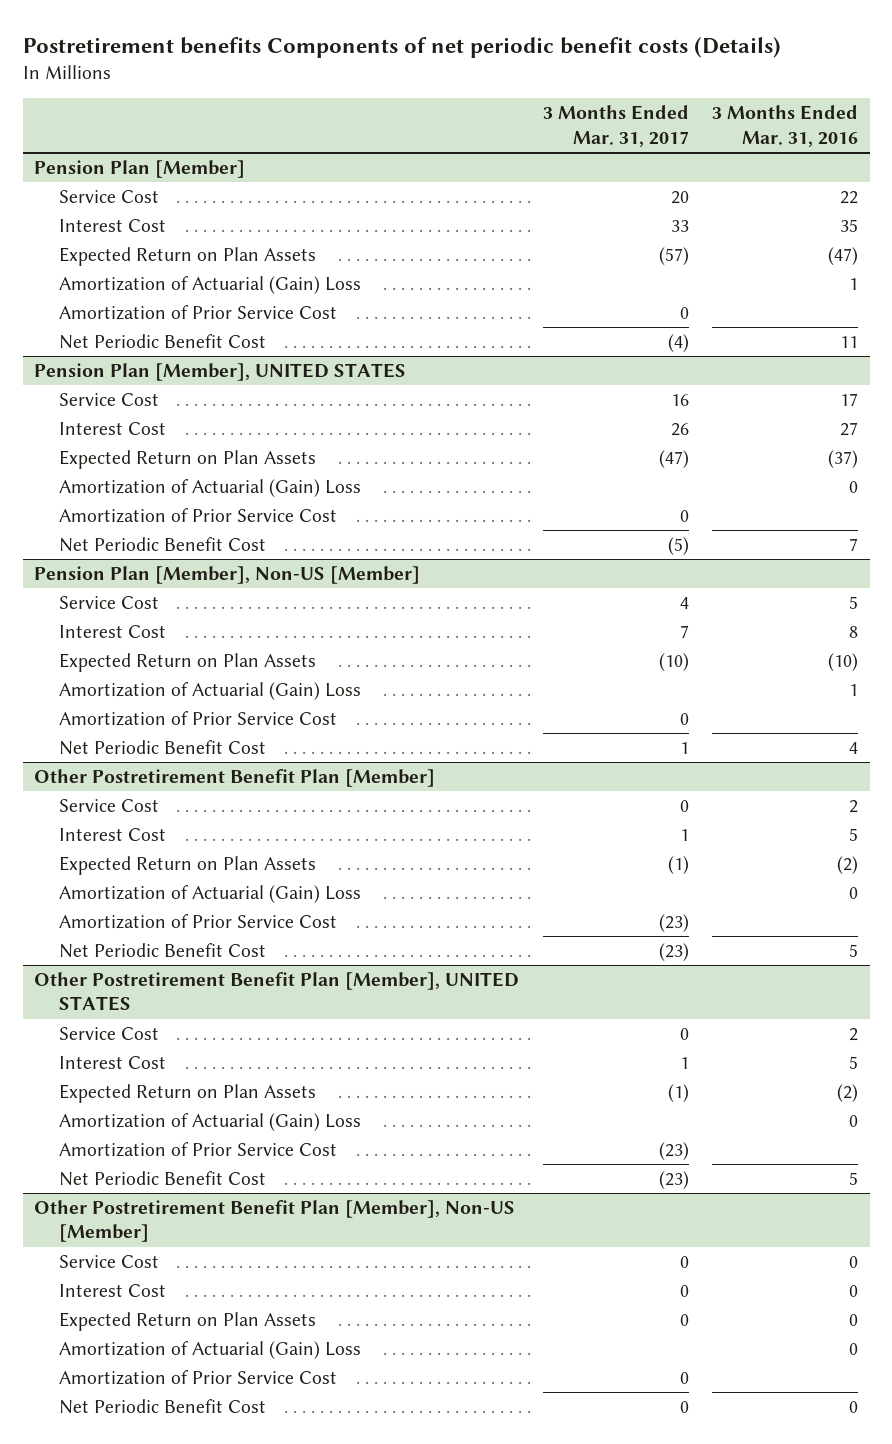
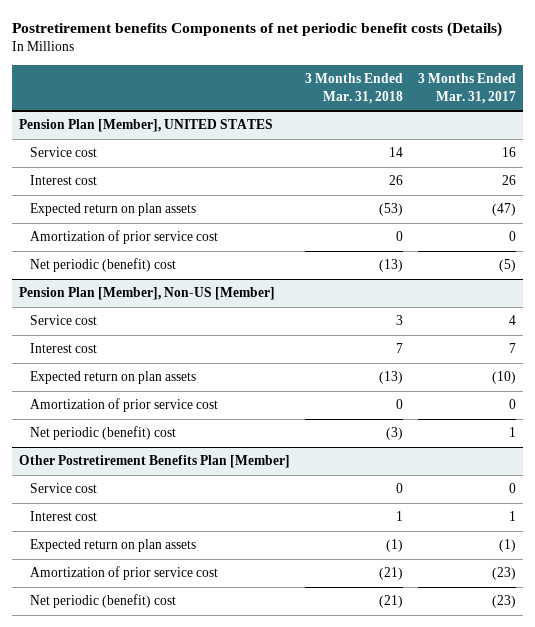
- | 3 Months Ended Mar. 31, 2017 | 3 Months Ended Mar. 31, 2016
+ | 3 Months Ended Mar. 31, 2018 | 3 Months Ended Mar. 31, 2017
- Pension Plan [Member]
- Service Cost | 20 | 22
- Interest Cost | 33 | 35
- Expected Return on Plan Assets | (57) | (47)
- Amortization of Actuarial (Gain) Loss | | 1
- Amortization of Prior Service Cost | 0 |
- Net Periodic Benefit Cost | (4) | 11
@ Pension Plan [Member], UNITED STATES
- Service Cost | 16 | 17
- Interest Cost | 26 | 27
- Expected Return on Plan Assets | (47) | (37)
- Amortization of Actuarial (Gain) Loss | | 0
- Amortization of Prior Service Cost | 0 |
- Net Periodic Benefit Cost | (5) | 7
+ Service cost | 14 | 16
+ Interest cost | 26 | 26
+ Expected return on plan assets | (53) | (47)
+ Amortization of prior service cost | 0 | 0
+ Net periodic (benefit) cost | (13) | (5)
@ Pension Plan [Member], Non-US [Member]
- Service Cost | 4 | 5
- Interest Cost | 7 | 8
- Expected Return on Plan Assets | (10) | (10)
- Amortization of Actuarial (Gain) Loss | | 1
- Amortization of Prior Service Cost | 0 |
- Net Periodic Benefit Cost | 1 | 4
- Other Postretirement Benefit Plan [Member]
- Service Cost | 0 | 2
- Interest Cost | 1 | 5
- Expected Return on Plan Assets | (1) | (2)
- Amortization of Actuarial (Gain) Loss | | 0
- Amortization of Prior Service Cost | (23) |
- Net Periodic Benefit Cost | (23) | 5
- Other Postretirement Benefit Plan [Member], UNITED STATES
- Service Cost | 0 | 2
- Interest Cost | 1 | 5
- Expected Return on Plan Assets | (1) | (2)
- Amortization of Actuarial (Gain) Loss | | 0
- Amortization of Prior Service Cost | (23) |
- Net Periodic Benefit Cost | (23) | 5
- Other Postretirement Benefit Plan [Member], Non-US [Member]
- Service Cost | 0 | 0
- Interest Cost | 0 | 0
- Expected Return on Plan Assets | 0 | 0
- Amortization of Actuarial (Gain) Loss | | 0
- Amortization of Prior Service Cost | 0 |
- Net Periodic Benefit Cost | 0 | 0
@ Pension Plan [Member], Non-US [Member]
+ Service cost | 3 | 4
+ Interest cost | 7 | 7
+ Expected return on plan assets | (13) | (10)
+ Amortization of prior service cost | 0 | 0
+ Net periodic (benefit) cost | (3) | 1
+ Other Postretirement Benefits Plan [Member]
+ Service cost | 0 | 0
+ Interest cost | 1 | 1
+ Expected return on plan assets | (1) | (1)
+ Amortization of prior service cost | (21) | (23)
+ Net periodic (benefit) cost | (21) | (23)

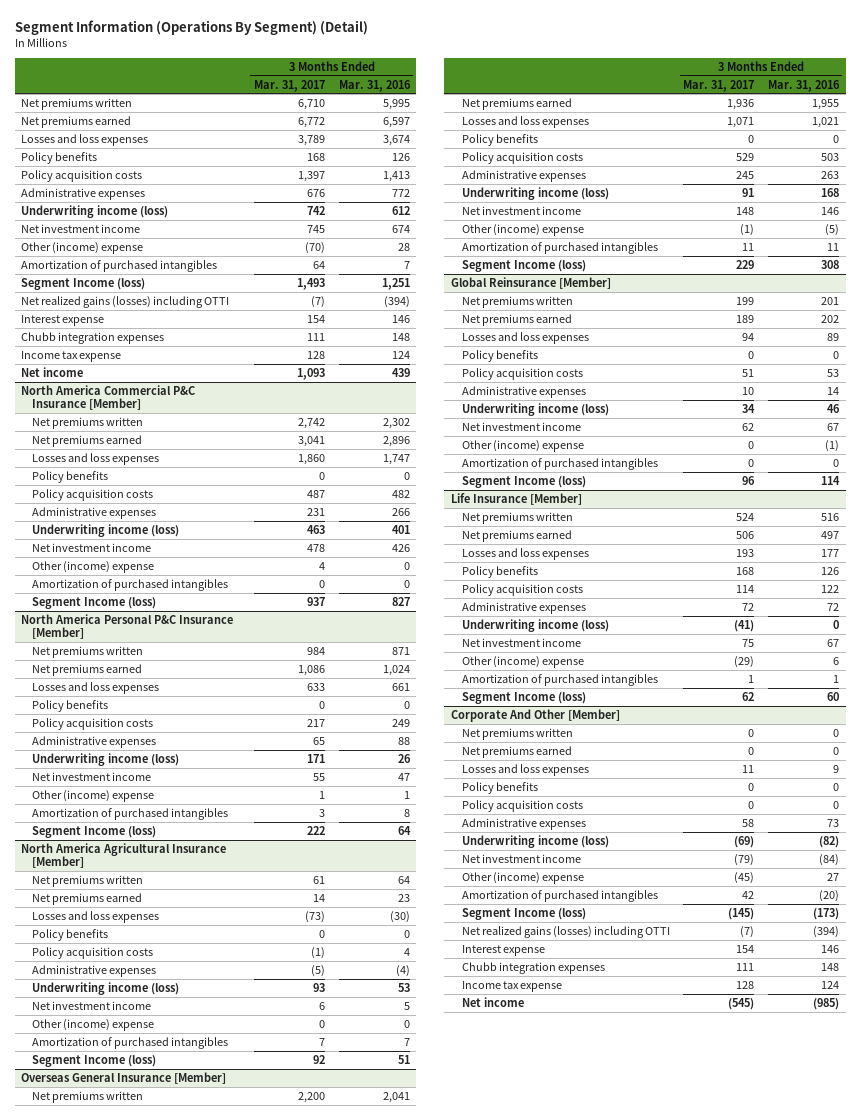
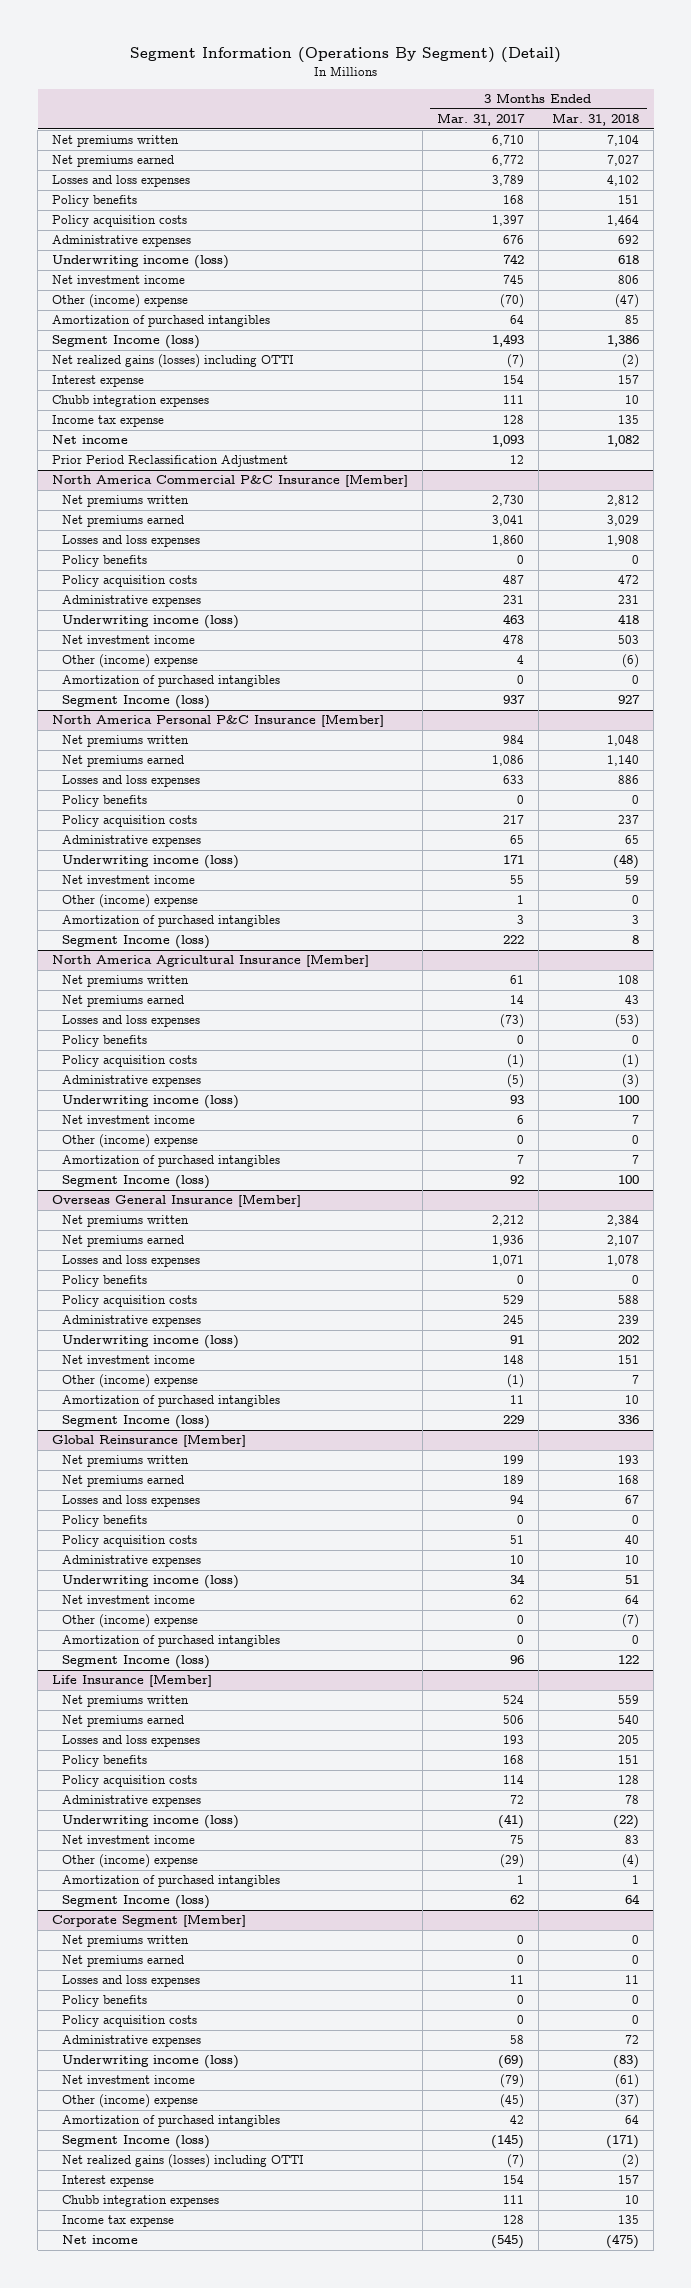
- | 3 Months Ended Mar. 31, 2017 | 3 Months Ended Mar. 31, 2016
+ | 3 Months Ended Mar. 31, 2017 | 3 Months Ended Mar. 31, 2018
+ Prior Period Reclassification Adjustment | 12 |
@ North America Commercial P&C Insurance [Member]
- Net premiums written | 2,742 | 2,302
+ Net premiums written | 2,730 | 2,812
@ Overseas General Insurance [Member]
- Net premiums written | 2,200 | 2,041
+ Net premiums written | 2,212 | 2,384
- Corporate And Other [Member]
+ Corporate Segment [Member]

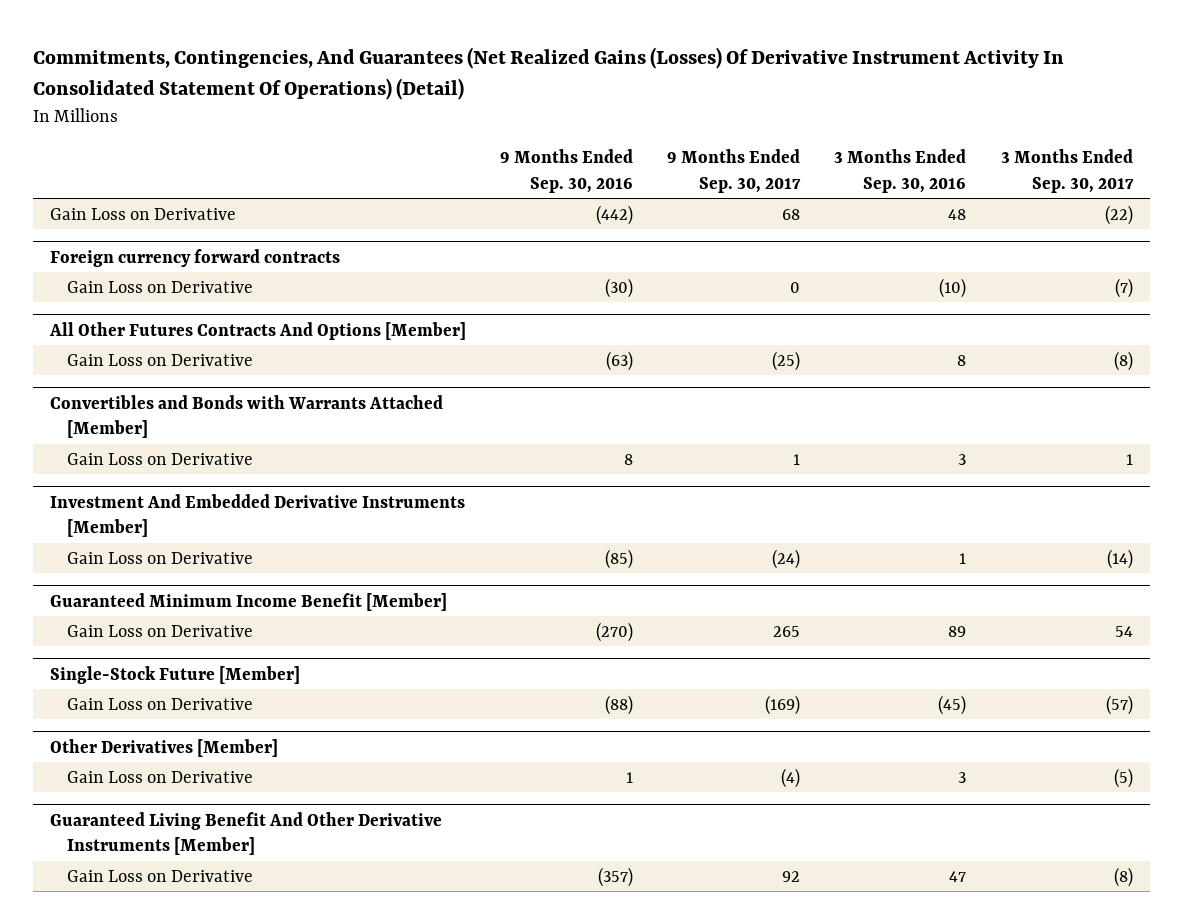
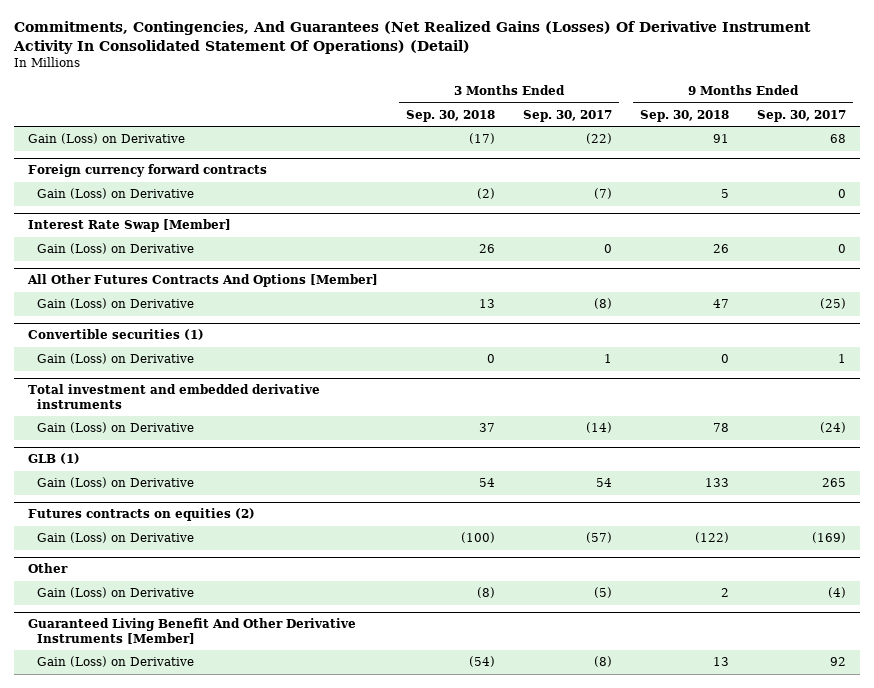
- | 9 Months Ended Sep. 30, 2016 | 9 Months Ended Sep. 30, 2017 | 3 Months Ended Sep. 30, 2016 | 3 Months Ended Sep. 30, 2017
+ | 3 Months Ended Sep. 30, 2018 | 3 Months Ended Sep. 30, 2017 | 9 Months Ended Sep. 30, 2018 | 9 Months Ended Sep. 30, 2017
- Gain Loss on Derivative | (442) | 68 | 48 | (22)
+ Gain (Loss) on Derivative | (17) | (22) | 91 | 68
@ Foreign currency forward contracts
- Gain Loss on Derivative | (30) | 0 | (10) | (7)
+ Gain (Loss) on Derivative | (2) | (7) | 5 | 0
+ Interest Rate Swap [Member]
+ Gain (Loss) on Derivative | 26 | 0 | 26 | 0
@ All Other Futures Contracts And Options [Member]
- Gain Loss on Derivative | (63) | (25) | 8 | (8)
- Convertibles and Bonds with Warrants Attached [Member]
- Gain Loss on Derivative | 8 | 1 | 3 | 1
- Investment And Embedded Derivative Instruments [Member]
- Gain Loss on Derivative | (85) | (24) | 1 | (14)
- Guaranteed Minimum Income Benefit [Member]
- Gain Loss on Derivative | (270) | 265 | 89 | 54
- Single-Stock Future [Member]
- Gain Loss on Derivative | (88) | (169) | (45) | (57)
- Other Derivatives [Member]
- Gain Loss on Derivative | 1 | (4) | 3 | (5)
@ All Other Futures Contracts And Options [Member]
+ Gain (Loss) on Derivative | 13 | (8) | 47 | (25)
+ Convertible securities (1)
+ Gain (Loss) on Derivative | 0 | 1 | 0 | 1
+ Total investment and embedded derivative instruments
+ Gain (Loss) on Derivative | 37 | (14) | 78 | (24)
+ GLB (1)
+ Gain (Loss) on Derivative | 54 | 54 | 133 | 265
+ Futures contracts on equities (2)
+ Gain (Loss) on Derivative | (100) | (57) | (122) | (169)
+ Other
+ Gain (Loss) on Derivative | (8) | (5) | 2 | (4)
@ Guaranteed Living Benefit And Other Derivative Instruments [Member]
- Gain Loss on Derivative | (357) | 92 | 47 | (8)
+ Gain (Loss) on Derivative | (54) | (8) | 13 | 92

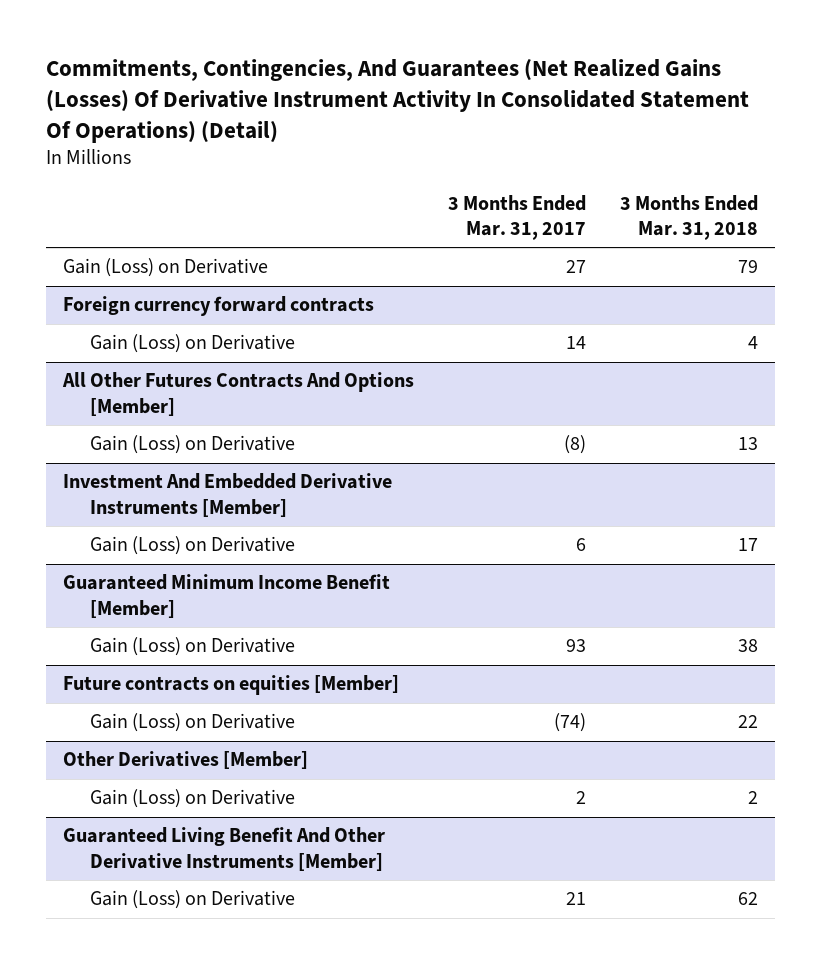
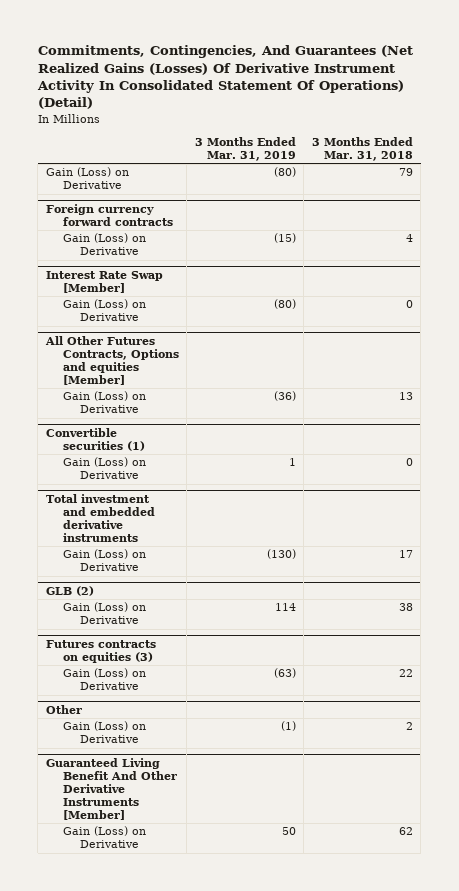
- | 3 Months Ended Mar. 31, 2017 | 3 Months Ended Mar. 31, 2018
+ | 3 Months Ended Mar. 31, 2019 | 3 Months Ended Mar. 31, 2018
- All Other Futures Contracts And Options [Member]
+ Interest Rate Swap [Member]
+ Gain (Loss) on Derivative | (80) | 0
+ All Other Futures Contracts, Options and equities [Member]
- Investment And Embedded Derivative Instruments [Member]
+ Convertible securities (1)
+ Gain (Loss) on Derivative | 1 | 0
+ Total investment and embedded derivative instruments
- Guaranteed Minimum Income Benefit [Member]
+ GLB (2)
- Future contracts on equities [Member]
+ Futures contracts on equities (3)
- Other Derivatives [Member]
+ Other

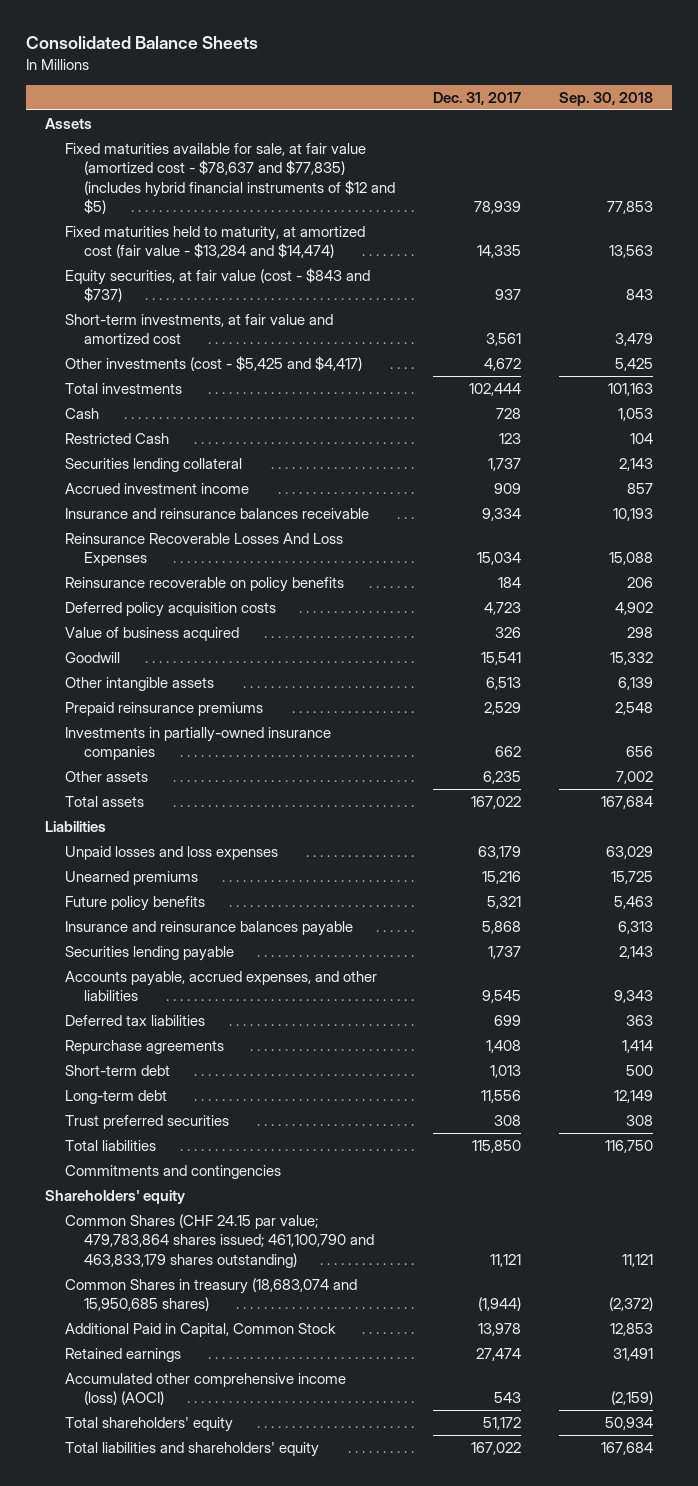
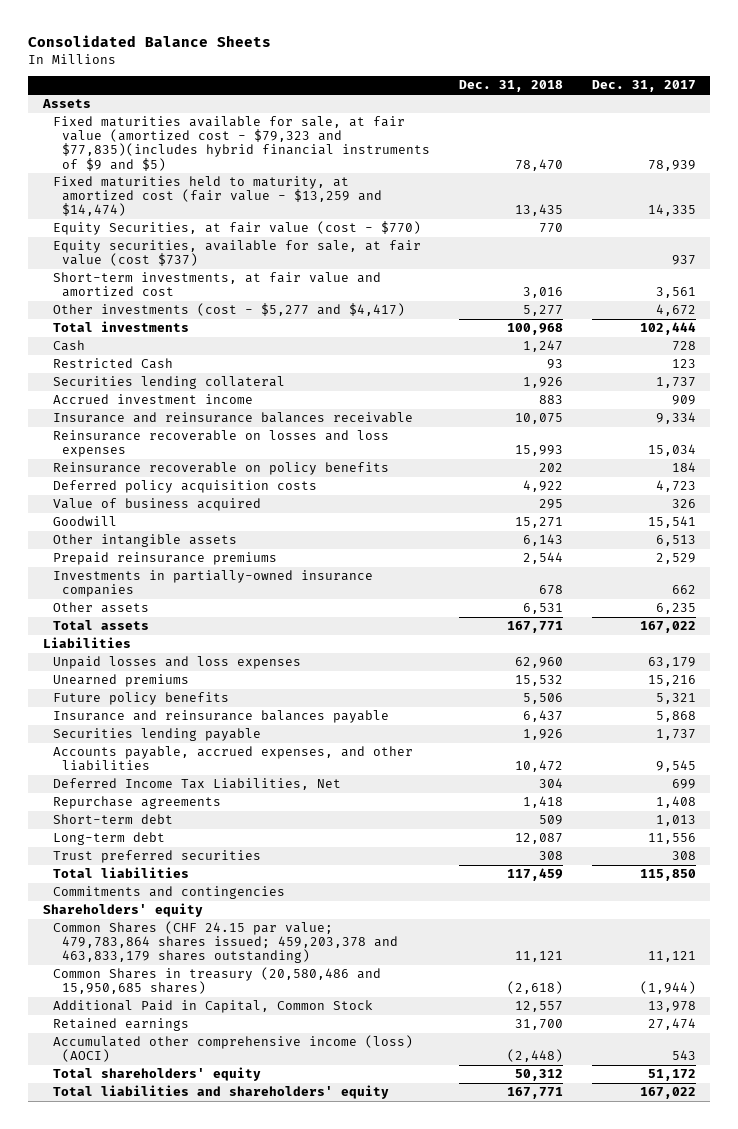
- | Dec. 31, 2017 | Sep. 30, 2018
+ | Dec. 31, 2018 | Dec. 31, 2017
- Fixed maturities available for sale, at fair value (amortized cost - $78,637 and $77,835) (includes hybrid financial instruments of $12 and $5) | 78,939 | 77,853
- Fixed maturities held to maturity, at amortized cost (fair value - $13,284 and $14,474) | 14,335 | 13,563
- Equity securities, at fair value (cost - $843 and $737) | 937 | 843
+ Fixed maturities available for sale, at fair value (amortized cost - $79,323 and $77,835)(includes hybrid financial instruments of $9 and $5) | 78,470 | 78,939
+ Fixed maturities held to maturity, at amortized cost (fair value - $13,259 and $14,474) | 13,435 | 14,335
+ Equity Securities, at fair value (cost - $770) | 770 |
+ Equity securities, available for sale, at fair value (cost $737) | | 937
- Other investments (cost - $5,425 and $4,417) | 4,672 | 5,425
+ Other investments (cost - $5,277 and $4,417) | 5,277 | 4,672
- Reinsurance Recoverable Losses And Loss Expenses | 15,034 | 15,088
+ Reinsurance recoverable on losses and loss expenses | 15,993 | 15,034
- Deferred tax liabilities | 699 | 363
+ Deferred Income Tax Liabilities, Net | 304 | 699
- Common Shares (CHF 24.15 par value; 479,783,864 shares issued; 461,100,790 and 463,833,179 shares outstanding) | 11,121 | 11,121
- Common Shares in treasury (18,683,074 and 15,950,685 shares) | (1,944) | (2,372)
+ Common Shares (CHF 24.15 par value; 479,783,864 shares issued; 459,203,378 and 463,833,179 shares outstanding) | 11,121 | 11,121
+ Common Shares in treasury (20,580,486 and 15,950,685 shares) | (2,618) | (1,944)

